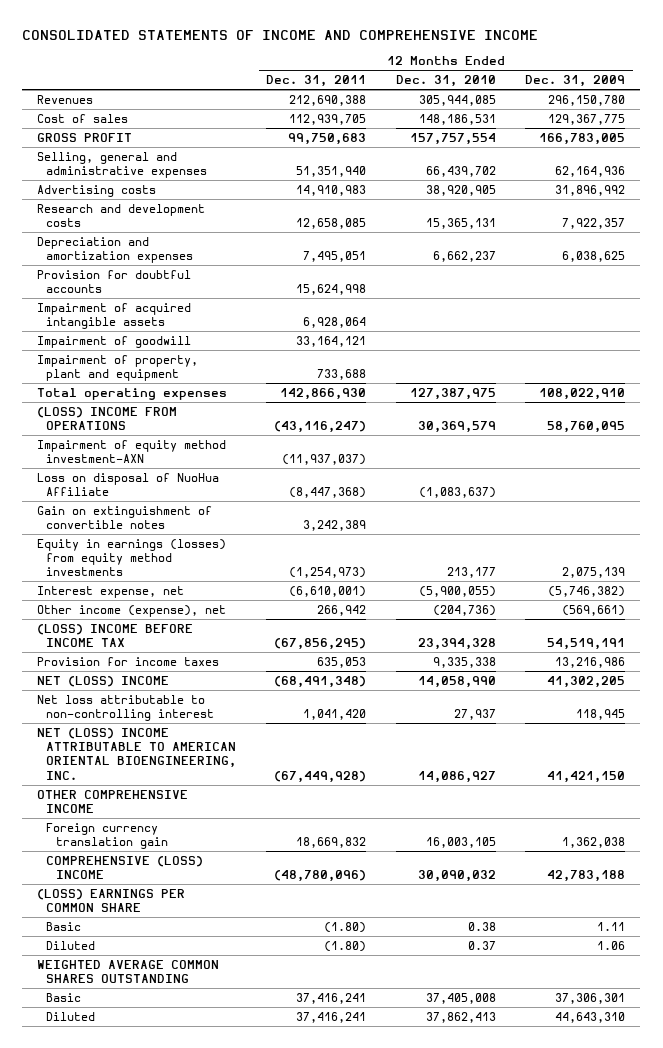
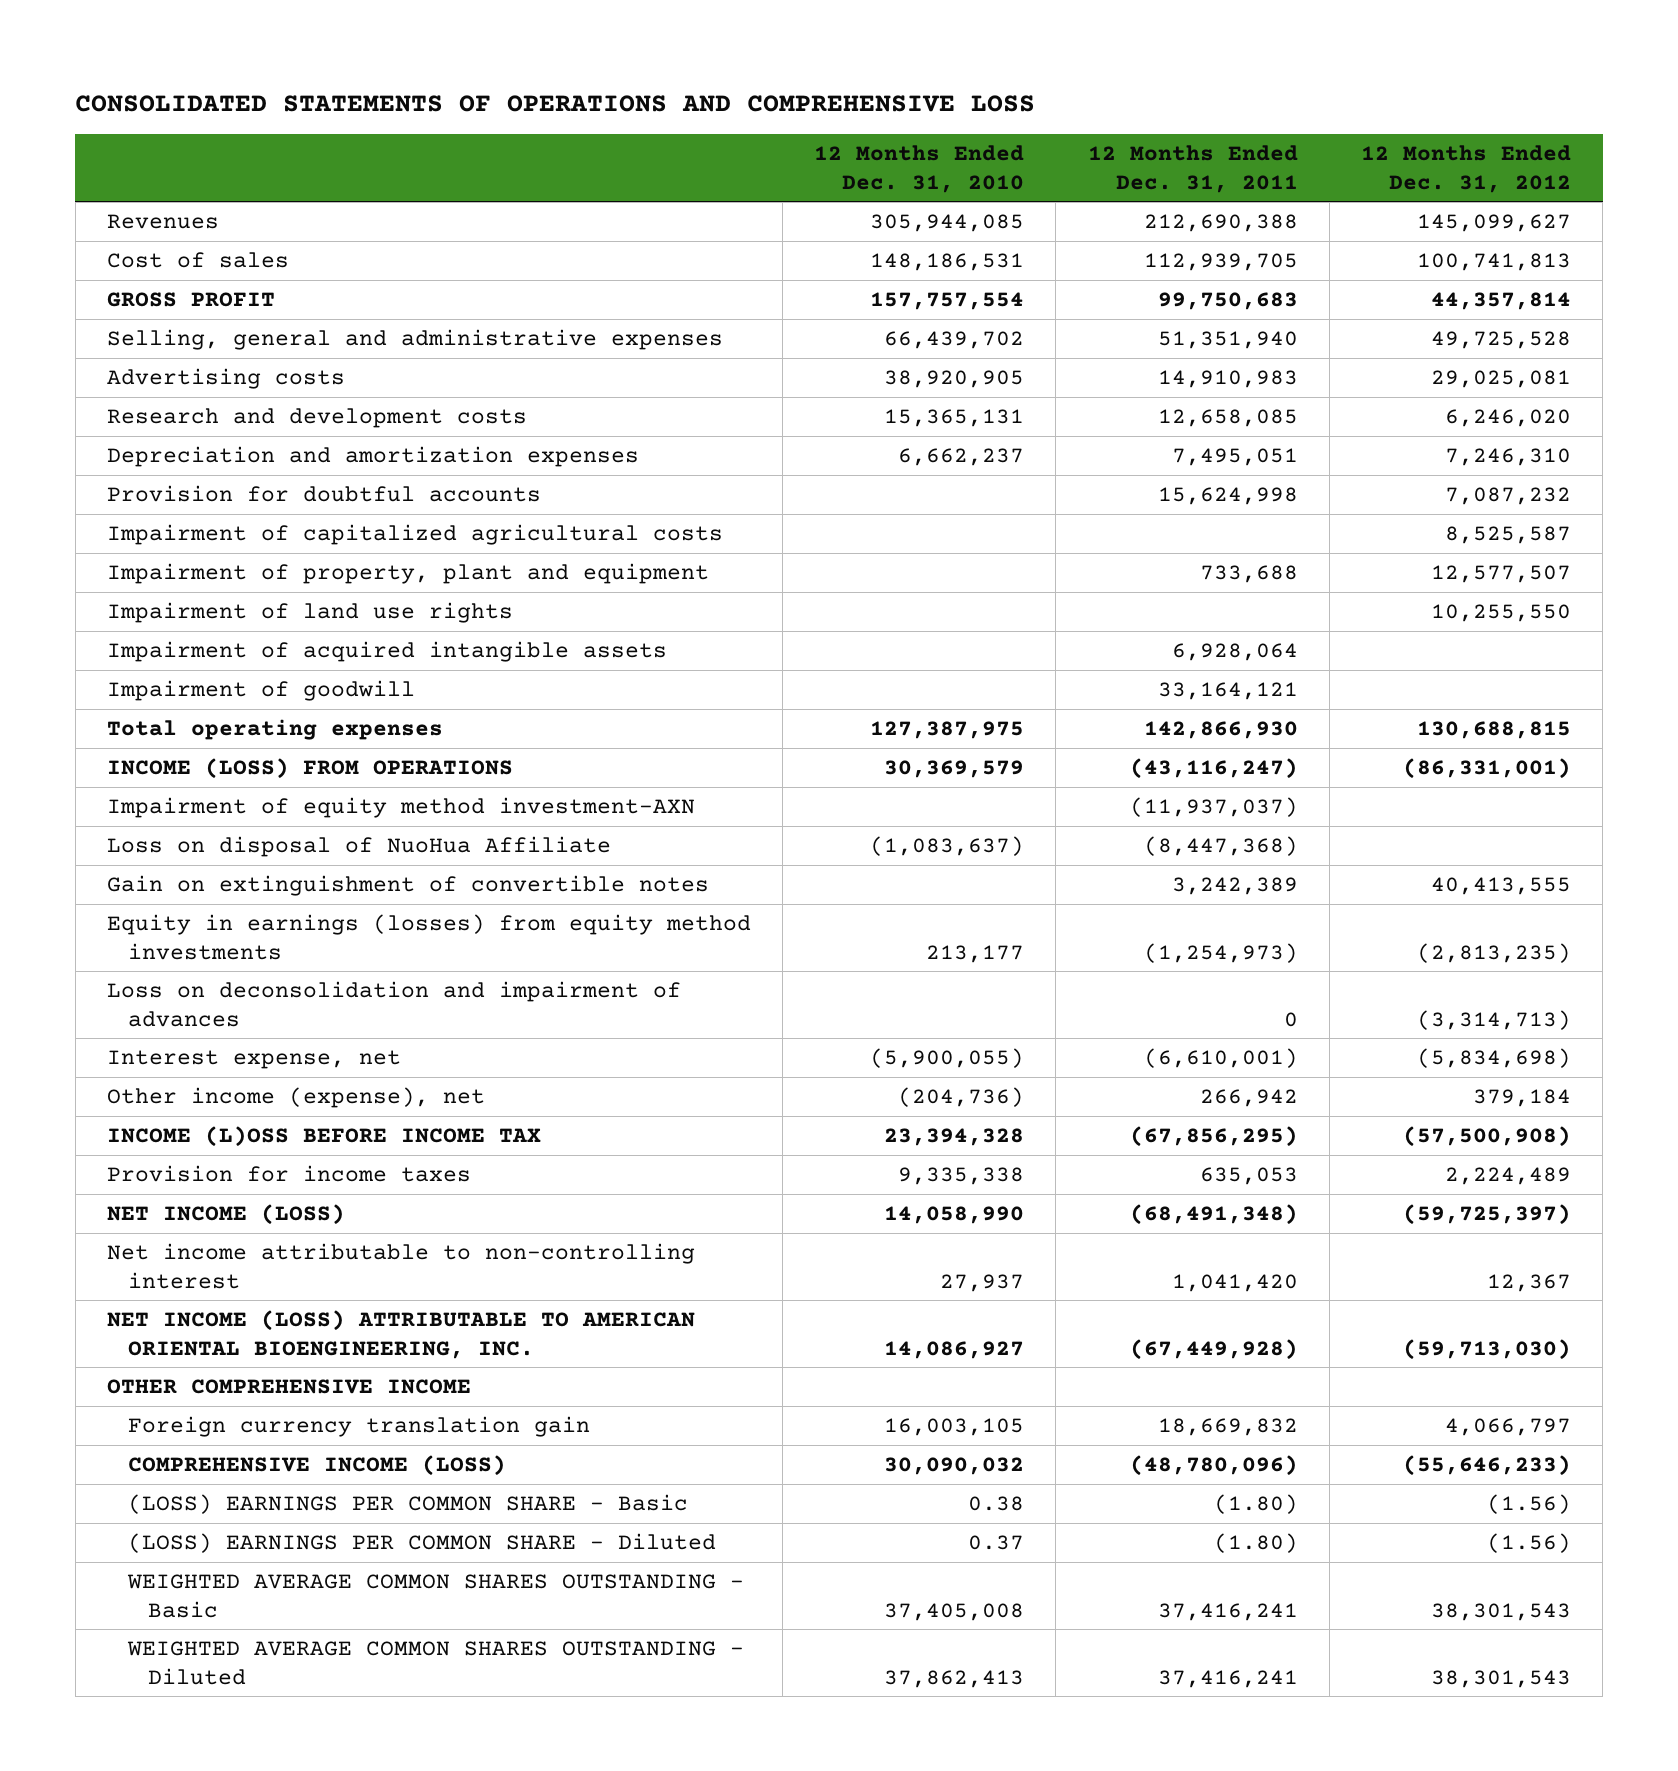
- CONSOLIDATED STATEMENTS OF INCOME AND COMPREHENSIVE INCOME
+ CONSOLIDATED STATEMENTS OF OPERATIONS AND COMPREHENSIVE LOSS
- | 12 Months Ended Dec. 31, 2011 | 12 Months Ended Dec. 31, 2010 | 12 Months Ended Dec. 31, 2009
+ | 12 Months Ended Dec. 31, 2010 | 12 Months Ended Dec. 31, 2011 | 12 Months Ended Dec. 31, 2012
+ Impairment of capitalized agricultural costs | | | 8,525,587
moved up: Impairment of property, plant and equipment | | 733,688 | 12,577,507
+ Impairment of land use rights | | | 10,255,550
- (LOSS) INCOME FROM OPERATIONS | (43,116,247) | 30,369,579 | 58,760,095
+ INCOME (LOSS) FROM OPERATIONS | 30,369,579 | (43,116,247) | (86,331,001)
+ Loss on deconsolidation and impairment of advances | | 0 | (3,314,713)
- (LOSS) INCOME BEFORE INCOME TAX | (67,856,295) | 23,394,328 | 54,519,191
+ INCOME (L)OSS BEFORE INCOME TAX | 23,394,328 | (67,856,295) | (57,500,908)
- NET (LOSS) INCOME | (68,491,348) | 14,058,990 | 41,302,205
- Net loss attributable to non-controlling interest | 1,041,420 | 27,937 | 118,945
- NET (LOSS) INCOME ATTRIBUTABLE TO AMERICAN ORIENTAL BIOENGINEERING, INC. | (67,449,928) | 14,086,927 | 41,421,150
+ NET INCOME (LOSS) | 14,058,990 | (68,491,348) | (59,725,397)
+ Net income attributable to non-controlling interest | 27,937 | 1,041,420 | 12,367
+ NET INCOME (LOSS) ATTRIBUTABLE TO AMERICAN ORIENTAL BIOENGINEERING, INC. | 14,086,927 | (67,449,928) | (59,713,030)
- COMPREHENSIVE (LOSS) INCOME | (48,780,096) | 30,090,032 | 42,783,188
- (LOSS) EARNINGS PER COMMON SHARE
- Basic | (1.80) | 0.38 | 1.11
- Diluted | (1.80) | 0.37 | 1.06
- WEIGHTED AVERAGE COMMON SHARES OUTSTANDING
- Basic | 37,416,241 | 37,405,008 | 37,306,301
- Diluted | 37,416,241 | 37,862,413 | 44,643,310
+ COMPREHENSIVE INCOME (LOSS) | 30,090,032 | (48,780,096) | (55,646,233)
+ (LOSS) EARNINGS PER COMMON SHARE - Basic | 0.38 | (1.80) | (1.56)
+ (LOSS) EARNINGS PER COMMON SHARE - Diluted | 0.37 | (1.80) | (1.56)
+ WEIGHTED AVERAGE COMMON SHARES OUTSTANDING - Basic | 37,405,008 | 37,416,241 | 38,301,543
+ WEIGHTED AVERAGE COMMON SHARES OUTSTANDING - Diluted | 37,862,413 | 37,416,241 | 38,301,543

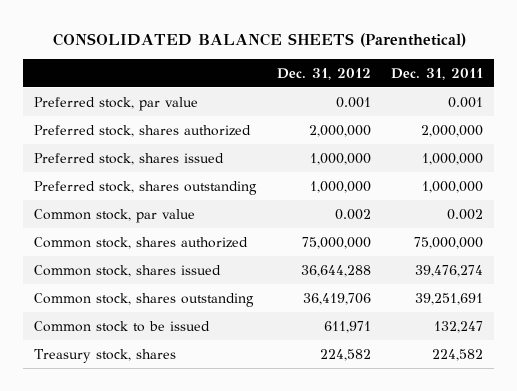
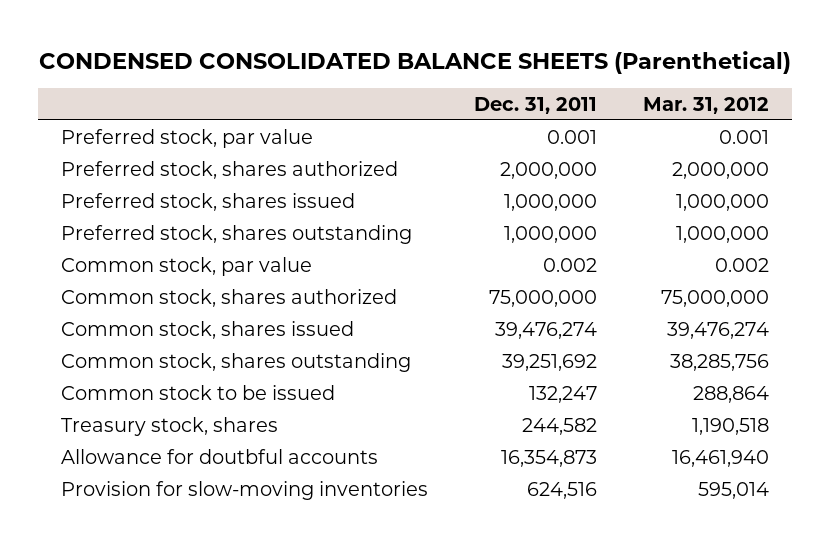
- CONSOLIDATED BALANCE SHEETS (Parenthetical)
+ CONDENSED CONSOLIDATED BALANCE SHEETS (Parenthetical)
- | Dec. 31, 2012 | Dec. 31, 2011
+ | Dec. 31, 2011 | Mar. 31, 2012
- Common stock, shares outstanding | 36,419,706 | 39,251,691
+ Common stock, shares outstanding | 39,251,692 | 38,285,756
- Treasury stock, shares | 224,582 | 224,582
+ Treasury stock, shares | 244,582 | 1,190,518
+ Allowance for doutbful accounts | 16,354,873 | 16,461,940
+ Provision for slow-moving inventories | 624,516 | 595,014

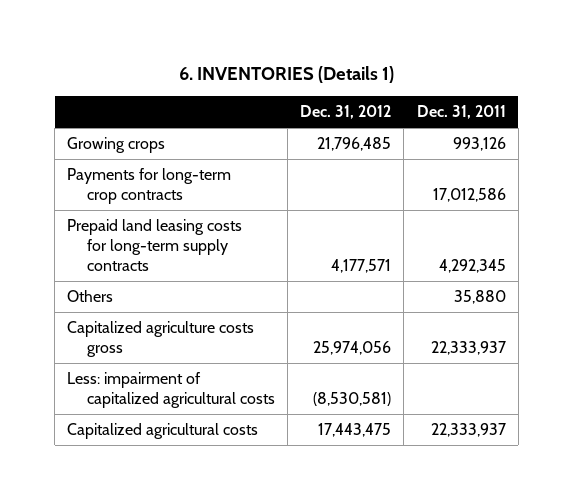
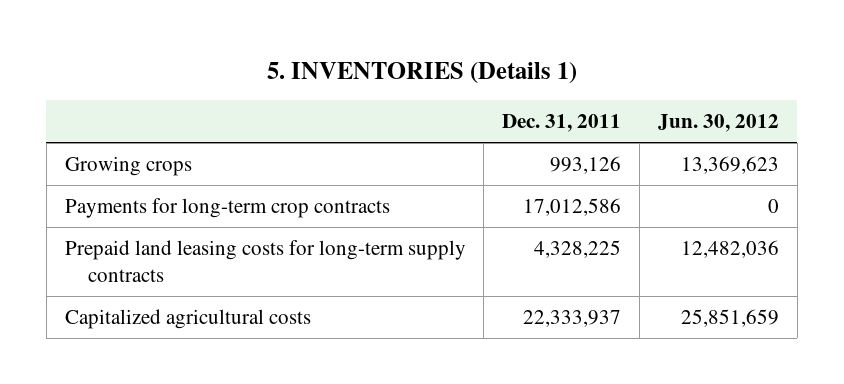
- 6. INVENTORIES (Details 1)
+ 5. INVENTORIES (Details 1)
- | Dec. 31, 2012 | Dec. 31, 2011
+ | Dec. 31, 2011 | Jun. 30, 2012
- Prepaid land leasing costs for long-term supply contracts | 4,177,571 | 4,292,345
- Others | | 35,880
- Capitalized agriculture costs gross | 25,974,056 | 22,333,937
- Less: impairment of capitalized agricultural costs | (8,530,581) |
+ Prepaid land leasing costs for long-term supply contracts | 4,328,225 | 12,482,036

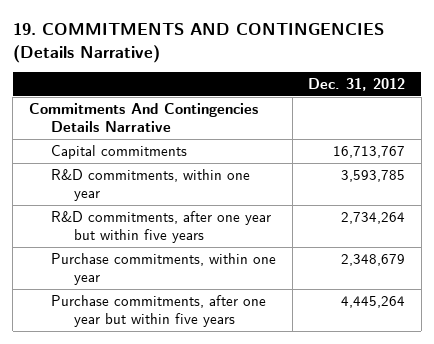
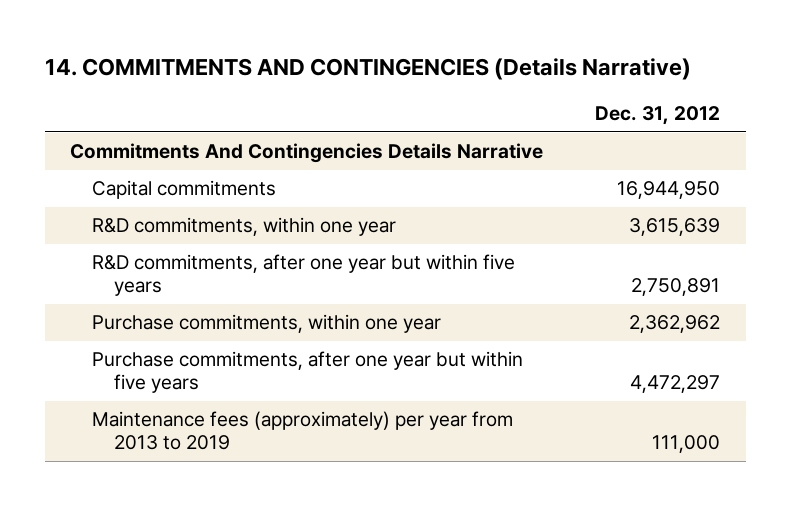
- 19. COMMITMENTS AND CONTINGENCIES (Details Narrative)
+ 14. COMMITMENTS AND CONTINGENCIES (Details Narrative)
- Capital commitments | 16,713,767
- R&D commitments, within one year | 3,593,785
- R&D commitments, after one year but within five years | 2,734,264
- Purchase commitments, within one year | 2,348,679
- Purchase commitments, after one year but within five years | 4,445,264
+ Capital commitments | 16,944,950
+ R&D commitments, within one year | 3,615,639
+ R&D commitments, after one year but within five years | 2,750,891
+ Purchase commitments, within one year | 2,362,962
+ Purchase commitments, after one year but within five years | 4,472,297
+ Maintenance fees (approximately) per year from 2013 to 2019 | 111,000

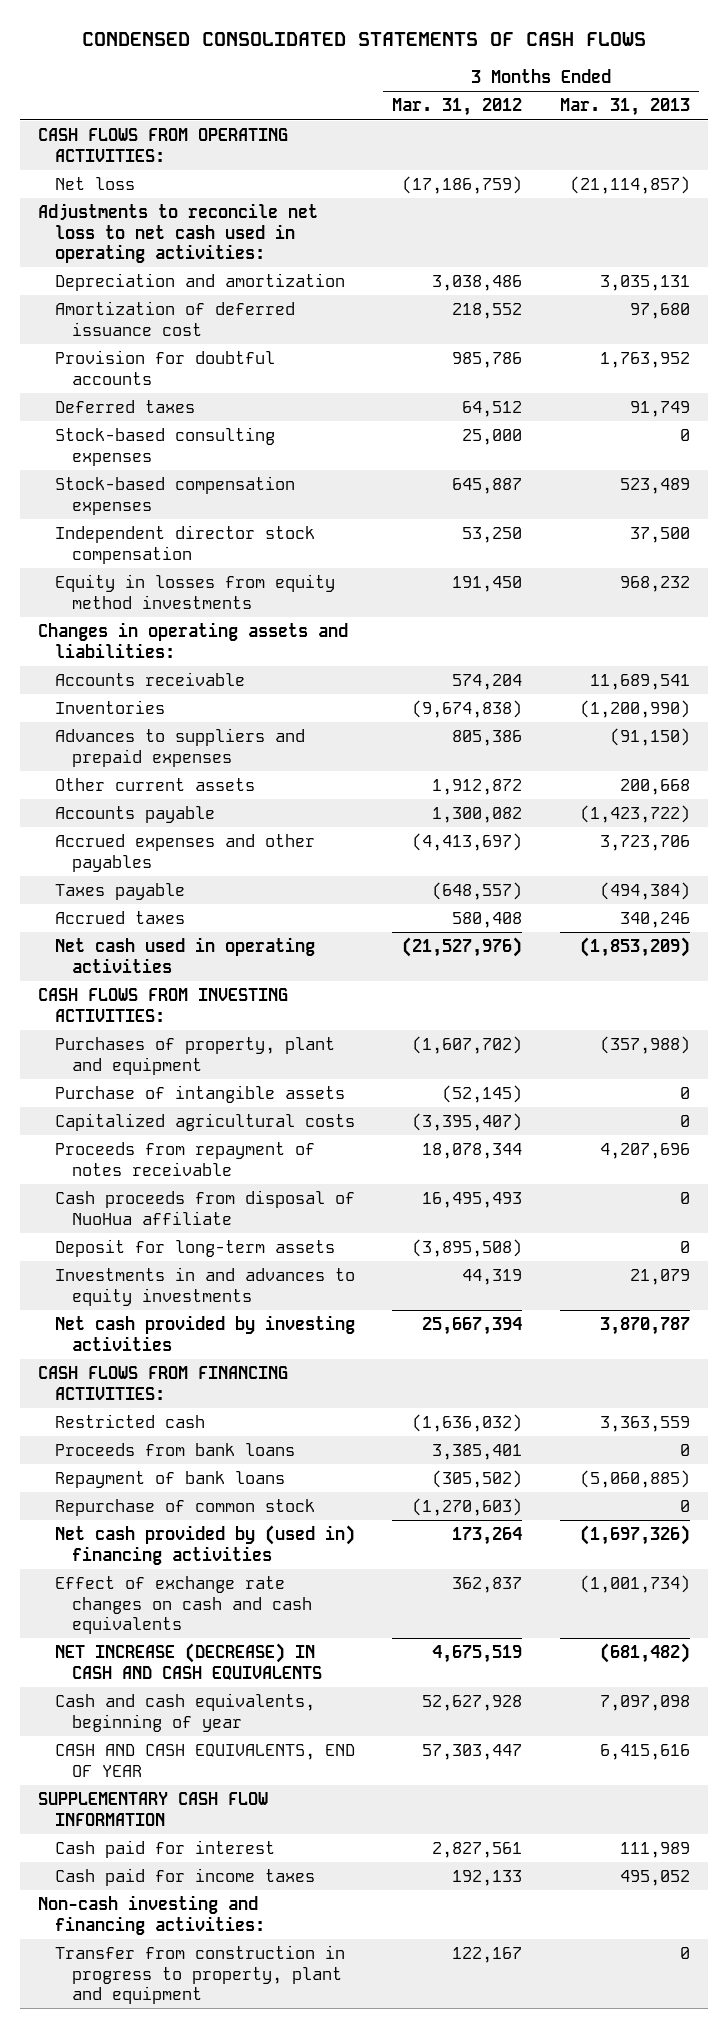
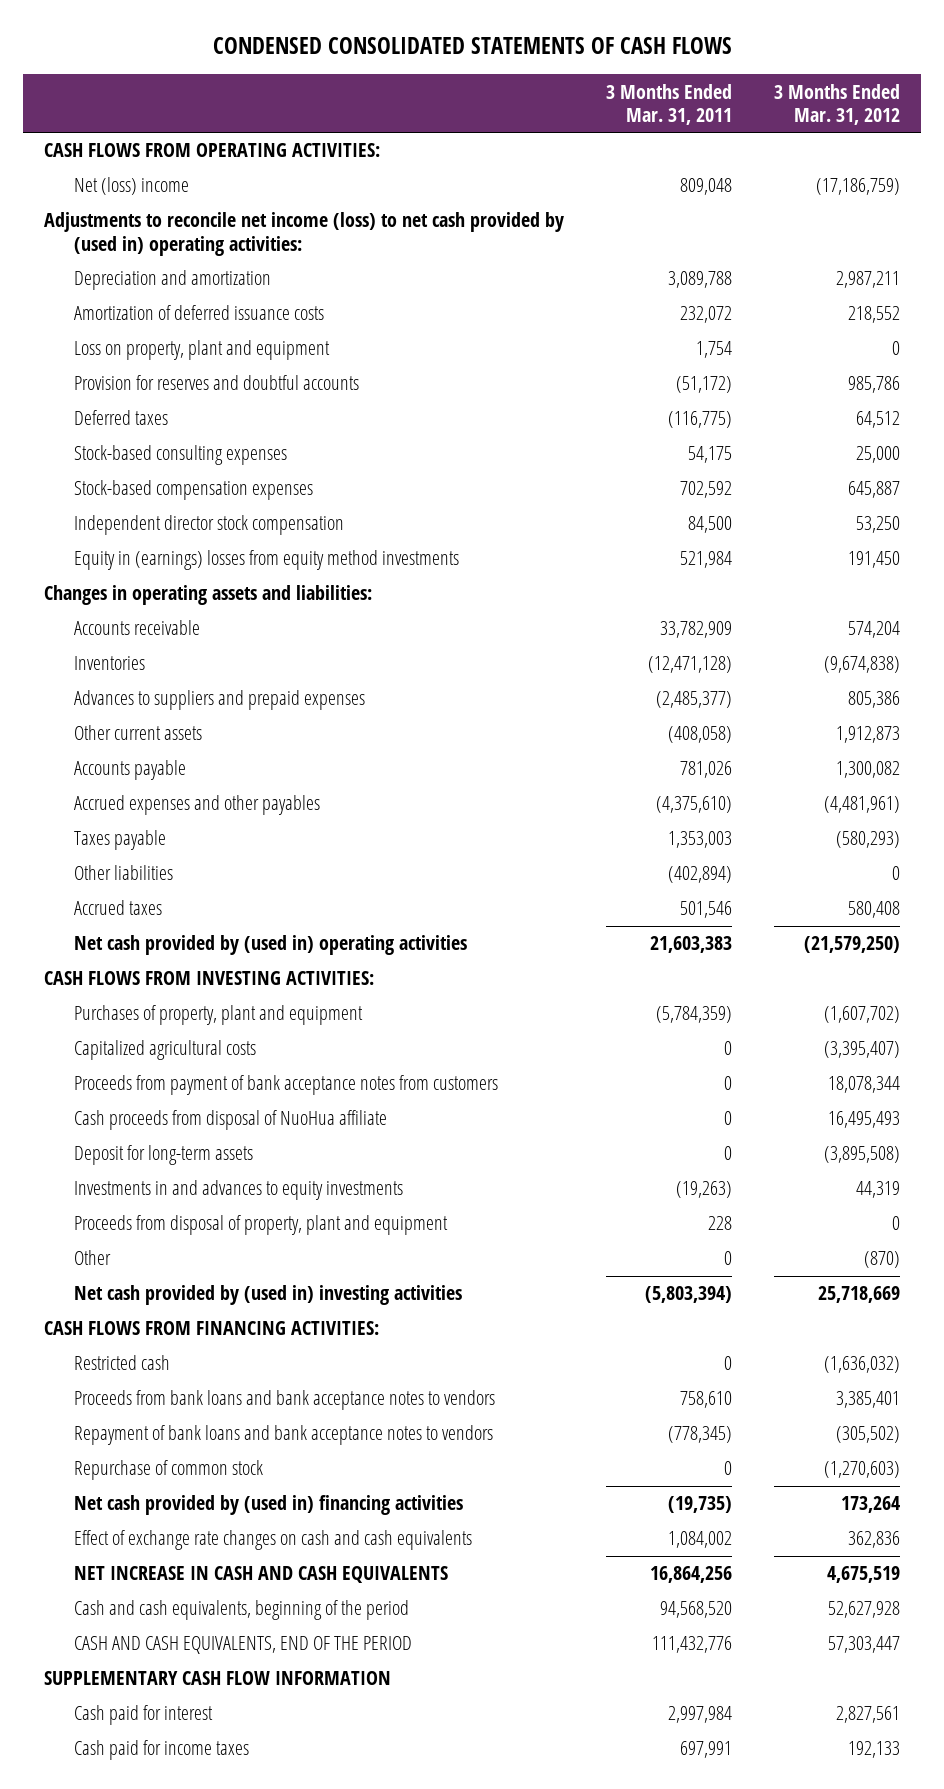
- | 3 Months Ended Mar. 31, 2012 | 3 Months Ended Mar. 31, 2013
+ | 3 Months Ended Mar. 31, 2011 | 3 Months Ended Mar. 31, 2012
- Net loss | (17,186,759) | (21,114,857)
- Adjustments to reconcile net loss to net cash used in operating activities:
- Depreciation and amortization | 3,038,486 | 3,035,131
- Amortization of deferred issuance cost | 218,552 | 97,680
- Provision for doubtful accounts | 985,786 | 1,763,952
+ Net (loss) income | 809,048 | (17,186,759)
+ Adjustments to reconcile net income (loss) to net cash provided by (used in) operating activities:
+ Depreciation and amortization | 3,089,788 | 2,987,211
+ Amortization of deferred issuance costs | 232,072 | 218,552
+ Loss on property, plant and equipment | 1,754 | 0
+ Provision for reserves and doubtful accounts | (51,172) | 985,786
- Equity in losses from equity method investments | 191,450 | 968,232
+ Equity in (earnings) losses from equity method investments | 521,984 | 191,450
- Other current assets | 1,912,872 | 200,668
+ Other current assets | (408,058) | 1,912,873
- Accrued expenses and other payables | (4,413,697) | 3,723,706
- Taxes payable | (648,557) | (494,384)
+ Accrued expenses and other payables | (4,375,610) | (4,481,961)
+ Taxes payable | 1,353,003 | (580,293)
+ Other liabilities | (402,894) | 0
- Net cash used in operating activities | (21,527,976) | (1,853,209)
+ Net cash provided by (used in) operating activities | 21,603,383 | (21,579,250)
- Purchase of intangible assets | (52,145) | 0
- Proceeds from repayment of notes receivable | 18,078,344 | 4,207,696
+ Proceeds from payment of bank acceptance notes from customers | 0 | 18,078,344
- Net cash provided by investing activities | 25,667,394 | 3,870,787
+ Proceeds from disposal of property, plant and equipment | 228 | 0
+ Other | 0 | (870)
+ Net cash provided by (used in) investing activities | (5,803,394) | 25,718,669
- Proceeds from bank loans | 3,385,401 | 0
- Repayment of bank loans | (305,502) | (5,060,885)
+ Proceeds from bank loans and bank acceptance notes to vendors | 758,610 | 3,385,401
+ Repayment of bank loans and bank acceptance notes to vendors | (778,345) | (305,502)
- Effect of exchange rate changes on cash and cash equivalents | 362,837 | (1,001,734)
- NET INCREASE (DECREASE) IN CASH AND CASH EQUIVALENTS | 4,675,519 | (681,482)
- Cash and cash equivalents, beginning of year | 52,627,928 | 7,097,098
- CASH AND CASH EQUIVALENTS, END OF YEAR | 57,303,447 | 6,415,616
+ Effect of exchange rate changes on cash and cash equivalents | 1,084,002 | 362,836
+ NET INCREASE IN CASH AND CASH EQUIVALENTS | 16,864,256 | 4,675,519
+ Cash and cash equivalents, beginning of the period | 94,568,520 | 52,627,928
+ CASH AND CASH EQUIVALENTS, END OF THE PERIOD | 111,432,776 | 57,303,447
- Non-cash investing and financing activities:
- Transfer from construction in progress to property, plant and equipment | 122,167 | 0

